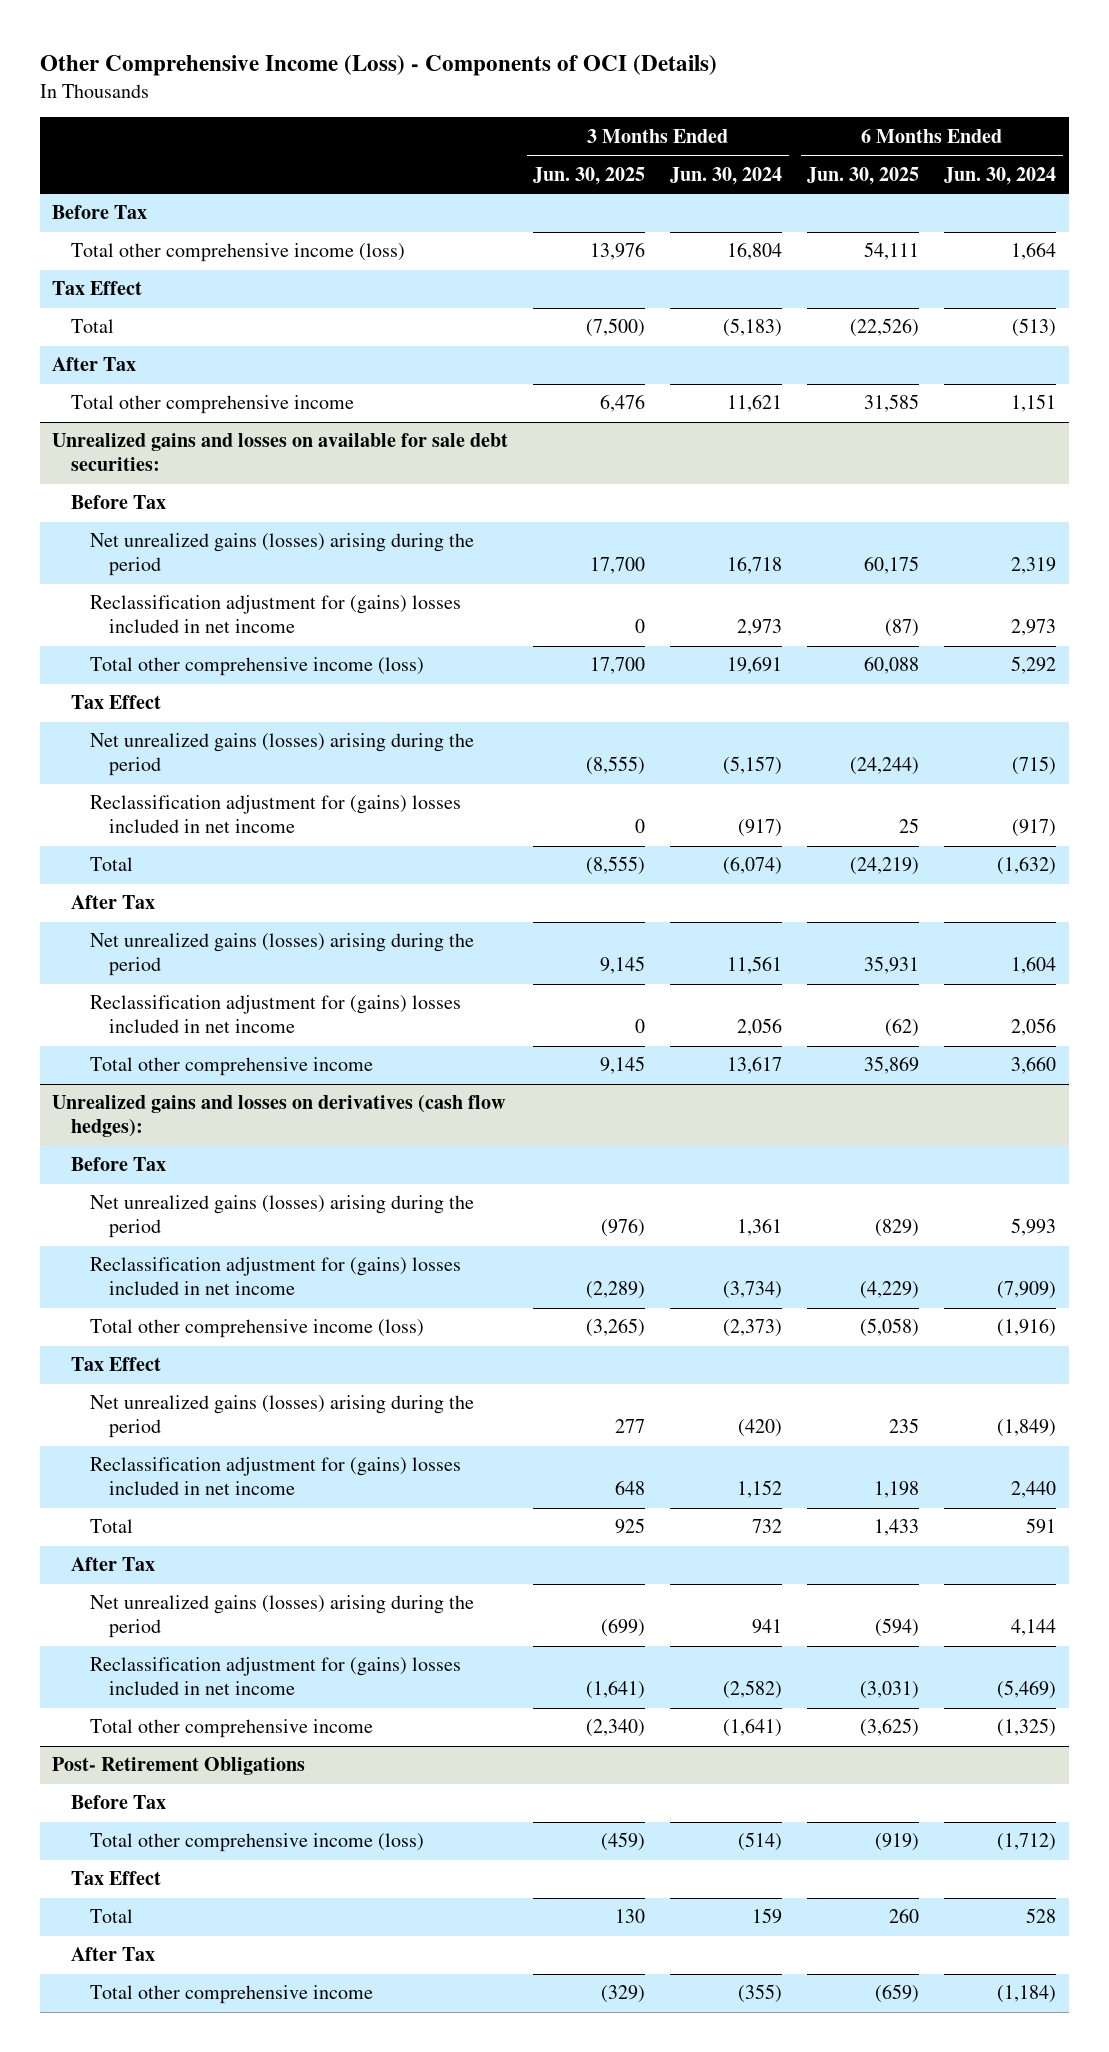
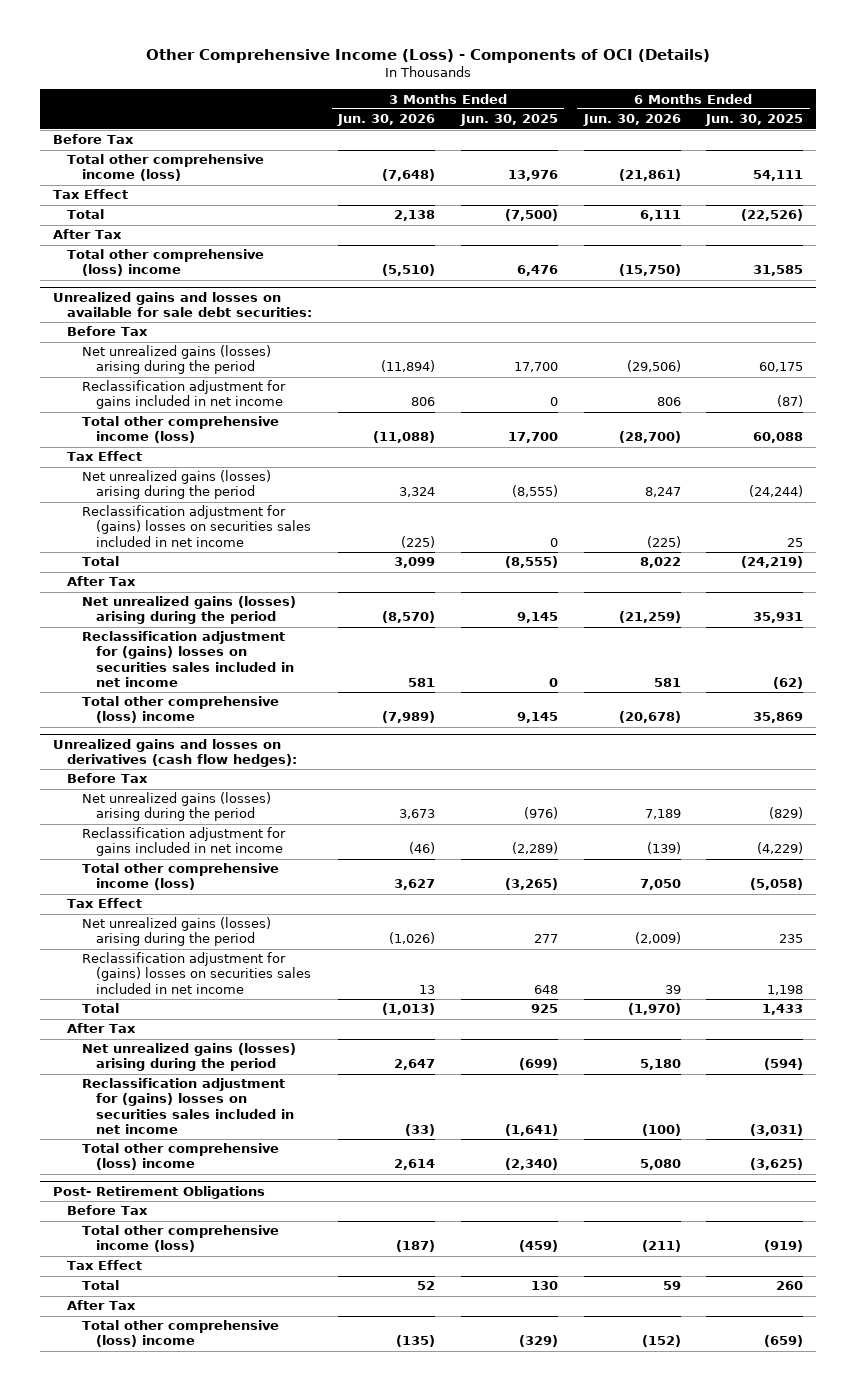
- | 3 Months Ended Jun. 30, 2025 | 3 Months Ended Jun. 30, 2024 | 6 Months Ended Jun. 30, 2025 | 6 Months Ended Jun. 30, 2024
+ | 3 Months Ended Jun. 30, 2026 | 3 Months Ended Jun. 30, 2025 | 6 Months Ended Jun. 30, 2026 | 6 Months Ended Jun. 30, 2025
- Total other comprehensive income | 6,476 | 11,621 | 31,585 | 1,151
+ Total other comprehensive (loss) income | (5,510) | 6,476 | (15,750) | 31,585
@ Unrealized gains and losses on available for sale debt securities:
- Reclassification adjustment for (gains) losses included in net income | 0 | 2,973 | (87) | 2,973
+ Reclassification adjustment for gains included in net income | 806 | 0 | 806 | (87)
- Reclassification adjustment for (gains) losses included in net income | 0 | (917) | 25 | (917)
+ Reclassification adjustment for (gains) losses on securities sales included in net income | (225) | 0 | (225) | 25
- Reclassification adjustment for (gains) losses included in net income | 0 | 2,056 | (62) | 2,056
- Total other comprehensive income | 9,145 | 13,617 | 35,869 | 3,660
+ Reclassification adjustment for (gains) losses on securities sales included in net income | 581 | 0 | 581 | (62)
+ Total other comprehensive (loss) income | (7,989) | 9,145 | (20,678) | 35,869
@ Unrealized gains and losses on derivatives (cash flow hedges):
- Reclassification adjustment for (gains) losses included in net income | (2,289) | (3,734) | (4,229) | (7,909)
+ Reclassification adjustment for gains included in net income | (46) | (2,289) | (139) | (4,229)
- Reclassification adjustment for (gains) losses included in net income | 648 | 1,152 | 1,198 | 2,440
+ Reclassification adjustment for (gains) losses on securities sales included in net income | 13 | 648 | 39 | 1,198
- Reclassification adjustment for (gains) losses included in net income | (1,641) | (2,582) | (3,031) | (5,469)
- Total other comprehensive income | (2,340) | (1,641) | (3,625) | (1,325)
+ Reclassification adjustment for (gains) losses on securities sales included in net income | (33) | (1,641) | (100) | (3,031)
+ Total other comprehensive (loss) income | 2,614 | (2,340) | 5,080 | (3,625)
@ Post- Retirement Obligations
- Total other comprehensive income | (329) | (355) | (659) | (1,184)
+ Total other comprehensive (loss) income | (135) | (329) | (152) | (659)

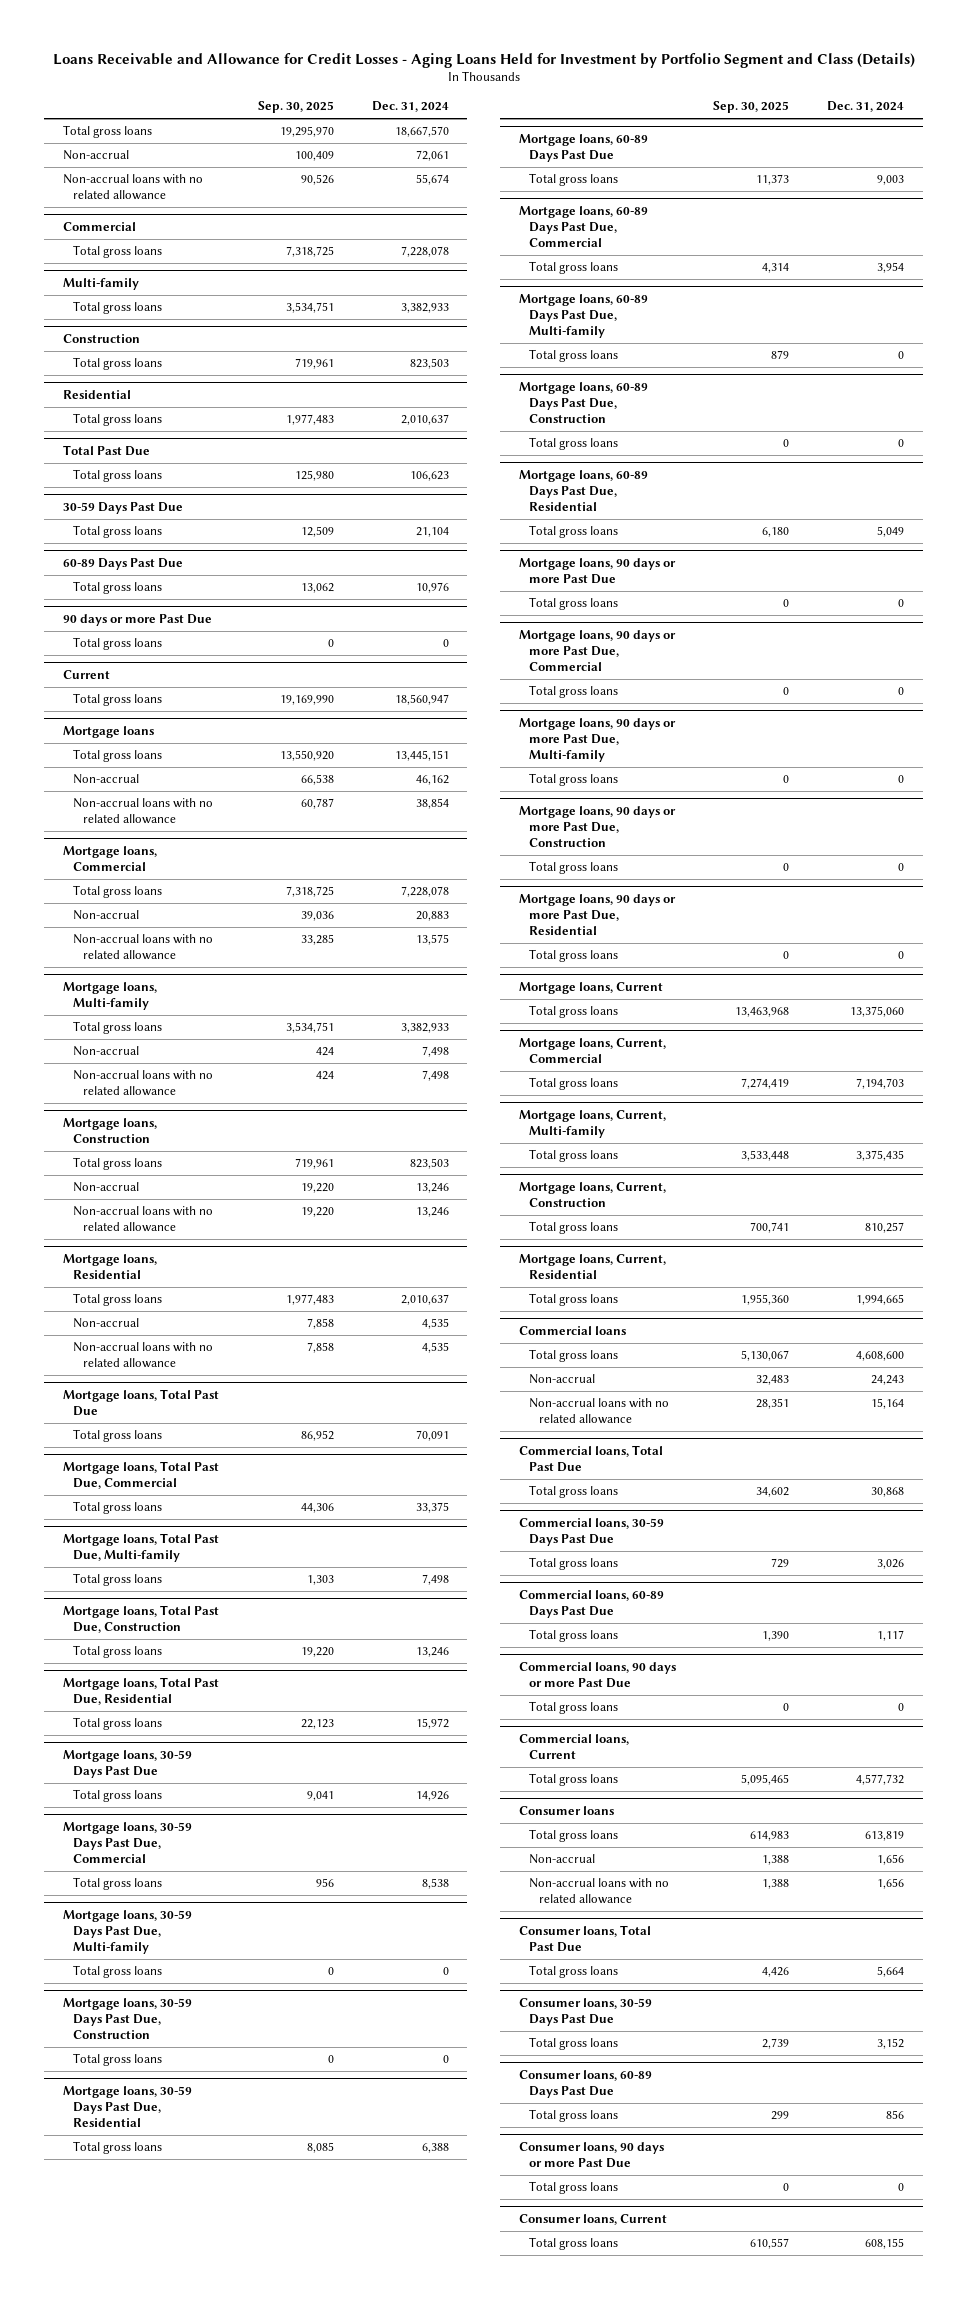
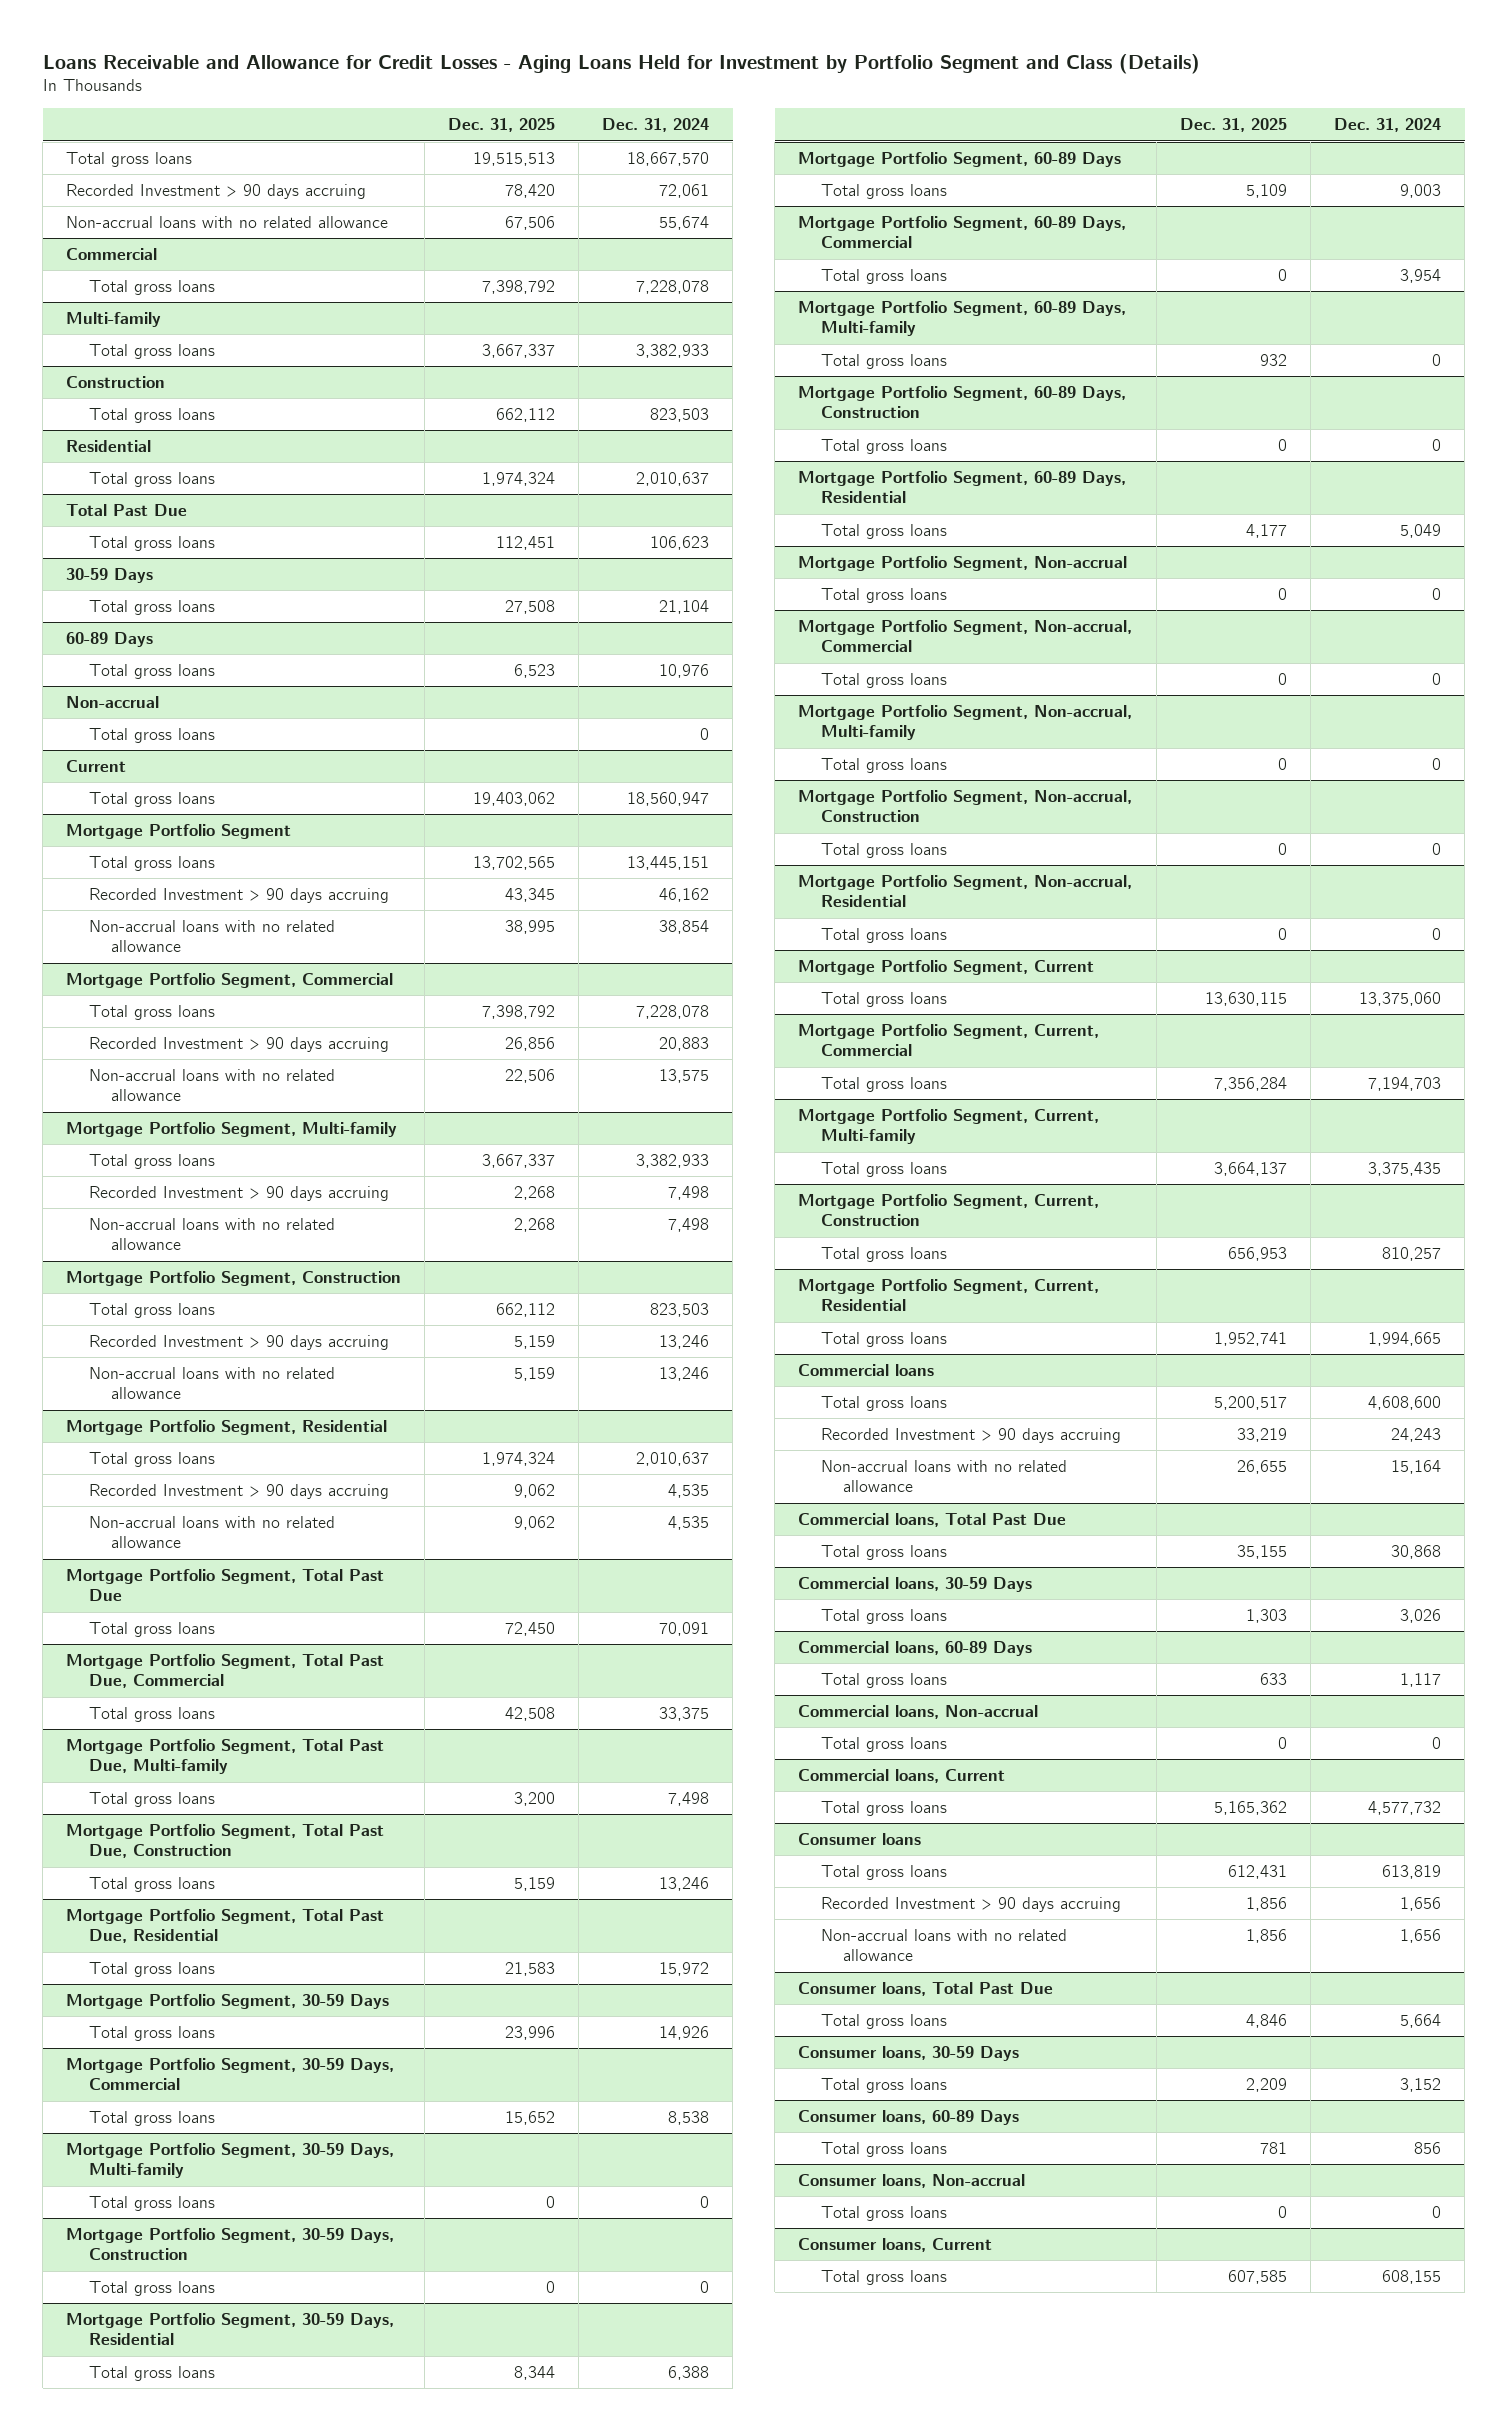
- | Sep. 30, 2025 | Dec. 31, 2024
+ | Dec. 31, 2025 | Dec. 31, 2024
- Non-accrual | 100,409 | 72,061
+ Recorded Investment > 90 days accruing | 78,420 | 72,061
- 30-59 Days Past Due
+ 30-59 Days
- 60-89 Days Past Due
+ 60-89 Days
- 90 days or more Past Due
+ Non-accrual
- Mortgage loans
+ Mortgage Portfolio Segment
- Non-accrual | 66,538 | 46,162
+ Recorded Investment > 90 days accruing | 43,345 | 46,162
- Mortgage loans, Commercial
+ Mortgage Portfolio Segment, Commercial
- Non-accrual | 39,036 | 20,883
+ Recorded Investment > 90 days accruing | 26,856 | 20,883
- Mortgage loans, Multi-family
+ Mortgage Portfolio Segment, Multi-family
- Non-accrual | 424 | 7,498
+ Recorded Investment > 90 days accruing | 2,268 | 7,498
- Mortgage loans, Construction
+ Mortgage Portfolio Segment, Construction
- Non-accrual | 19,220 | 13,246
+ Recorded Investment > 90 days accruing | 5,159 | 13,246
- Mortgage loans, Residential
+ Mortgage Portfolio Segment, Residential
- Non-accrual | 7,858 | 4,535
+ Recorded Investment > 90 days accruing | 9,062 | 4,535
- Mortgage loans, Total Past Due
+ Mortgage Portfolio Segment, Total Past Due
- Mortgage loans, Total Past Due, Commercial
+ Mortgage Portfolio Segment, Total Past Due, Commercial
- Mortgage loans, Total Past Due, Multi-family
+ Mortgage Portfolio Segment, Total Past Due, Multi-family
- Mortgage loans, Total Past Due, Construction
+ Mortgage Portfolio Segment, Total Past Due, Construction
- Mortgage loans, Total Past Due, Residential
+ Mortgage Portfolio Segment, Total Past Due, Residential
- Mortgage loans, 30-59 Days Past Due
+ Mortgage Portfolio Segment, 30-59 Days
- Mortgage loans, 30-59 Days Past Due, Commercial
+ Mortgage Portfolio Segment, 30-59 Days, Commercial
- Mortgage loans, 30-59 Days Past Due, Multi-family
+ Mortgage Portfolio Segment, 30-59 Days, Multi-family
- Mortgage loans, 30-59 Days Past Due, Construction
+ Mortgage Portfolio Segment, 30-59 Days, Construction
- Mortgage loans, 30-59 Days Past Due, Residential
+ Mortgage Portfolio Segment, 30-59 Days, Residential
- Mortgage loans, 60-89 Days Past Due
+ Mortgage Portfolio Segment, 60-89 Days
- Mortgage loans, 60-89 Days Past Due, Commercial
+ Mortgage Portfolio Segment, 60-89 Days, Commercial
- Mortgage loans, 60-89 Days Past Due, Multi-family
+ Mortgage Portfolio Segment, 60-89 Days, Multi-family
- Mortgage loans, 60-89 Days Past Due, Construction
+ Mortgage Portfolio Segment, 60-89 Days, Construction
- Mortgage loans, 60-89 Days Past Due, Residential
+ Mortgage Portfolio Segment, 60-89 Days, Residential
- Mortgage loans, 90 days or more Past Due
+ Mortgage Portfolio Segment, Non-accrual
- Mortgage loans, 90 days or more Past Due, Commercial
+ Mortgage Portfolio Segment, Non-accrual, Commercial
- Mortgage loans, 90 days or more Past Due, Multi-family
+ Mortgage Portfolio Segment, Non-accrual, Multi-family
- Mortgage loans, 90 days or more Past Due, Construction
+ Mortgage Portfolio Segment, Non-accrual, Construction
- Mortgage loans, 90 days or more Past Due, Residential
+ Mortgage Portfolio Segment, Non-accrual, Residential
- Mortgage loans, Current
+ Mortgage Portfolio Segment, Current
- Mortgage loans, Current, Commercial
+ Mortgage Portfolio Segment, Current, Commercial
- Mortgage loans, Current, Multi-family
+ Mortgage Portfolio Segment, Current, Multi-family
- Mortgage loans, Current, Construction
+ Mortgage Portfolio Segment, Current, Construction
- Mortgage loans, Current, Residential
+ Mortgage Portfolio Segment, Current, Residential
@ Commercial loans
- Non-accrual | 32,483 | 24,243
+ Recorded Investment > 90 days accruing | 33,219 | 24,243
- Commercial loans, 30-59 Days Past Due
+ Commercial loans, 30-59 Days
- Commercial loans, 60-89 Days Past Due
+ Commercial loans, 60-89 Days
- Commercial loans, 90 days or more Past Due
+ Commercial loans, Non-accrual
@ Consumer loans
- Non-accrual | 1,388 | 1,656
+ Recorded Investment > 90 days accruing | 1,856 | 1,656
- Consumer loans, 30-59 Days Past Due
+ Consumer loans, 30-59 Days
- Consumer loans, 60-89 Days Past Due
+ Consumer loans, 60-89 Days
- Consumer loans, 90 days or more Past Due
+ Consumer loans, Non-accrual

